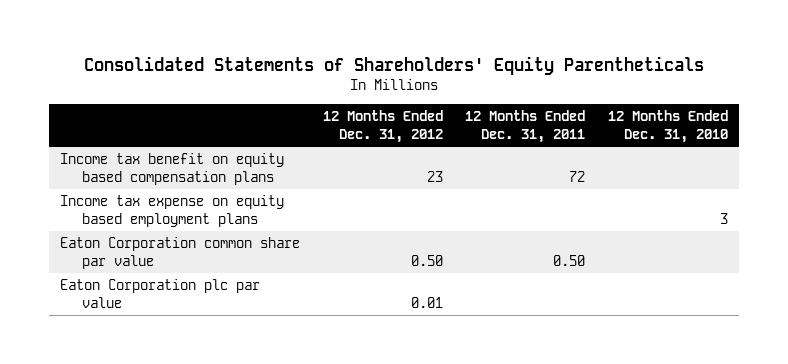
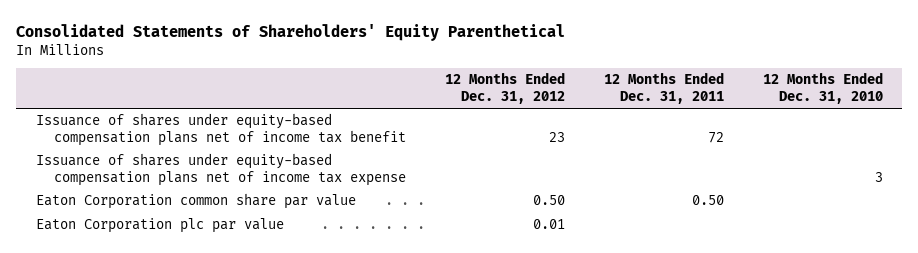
- Consolidated Statements of Shareholders' Equity Parentheticals
+ Consolidated Statements of Shareholders' Equity Parenthetical
- Income tax benefit on equity based compensation plans | 23 | 72 |
- Income tax expense on equity based employment plans | | | 3
+ Issuance of shares under equity-based compensation plans net of income tax benefit | 23 | 72 |
+ Issuance of shares under equity-based compensation plans net of income tax expense | | | 3

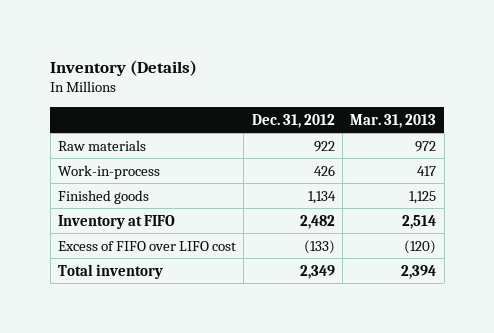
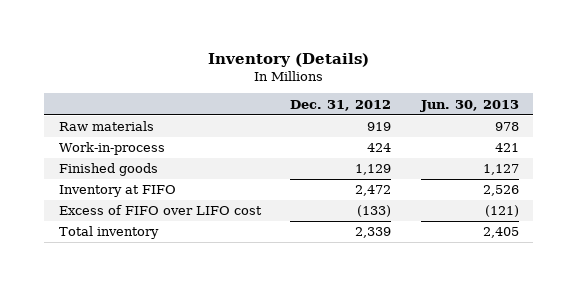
- | Dec. 31, 2012 | Mar. 31, 2013
+ | Dec. 31, 2012 | Jun. 30, 2013
- Raw materials | 922 | 972
- Work-in-process | 426 | 417
- Finished goods | 1,134 | 1,125
- Inventory at FIFO | 2,482 | 2,514
+ Raw materials | 919 | 978
+ Work-in-process | 424 | 421
+ Finished goods | 1,129 | 1,127
+ Inventory at FIFO | 2,472 | 2,526
- Total inventory | 2,349 | 2,394
+ Total inventory | 2,339 | 2,405

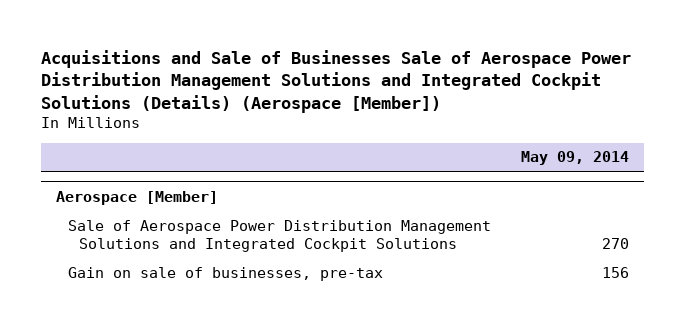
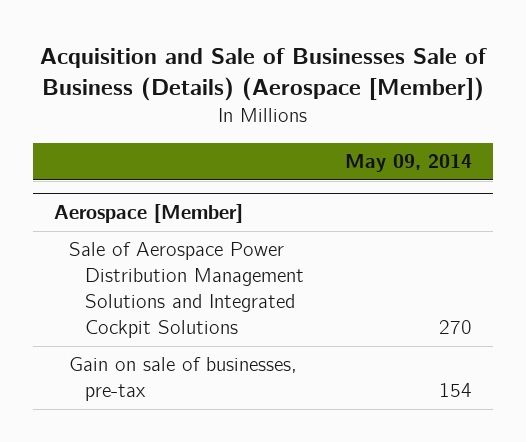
- Acquisitions and Sale of Businesses Sale of Aerospace Power Distribution Management Solutions and Integrated Cockpit Solutions (Details) (Aerospace [Member])
+ Acquisition and Sale of Businesses Sale of Business (Details) (Aerospace [Member])
@ Aerospace [Member]
- Gain on sale of businesses, pre-tax | 156
+ Gain on sale of businesses, pre-tax | 154

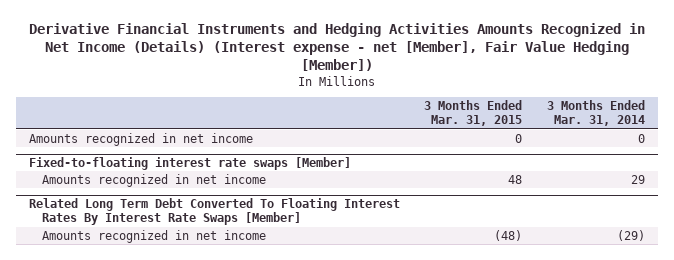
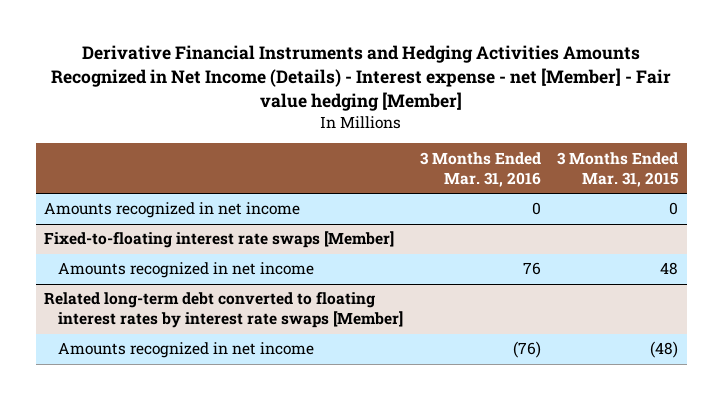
- Derivative Financial Instruments and Hedging Activities Amounts Recognized in Net Income (Details) (Interest expense - net [Member], Fair Value Hedging [Member])
+ Derivative Financial Instruments and Hedging Activities Amounts Recognized in Net Income (Details) - Interest expense - net [Member] - Fair value hedging [Member]
- | 3 Months Ended Mar. 31, 2015 | 3 Months Ended Mar. 31, 2014
+ | 3 Months Ended Mar. 31, 2016 | 3 Months Ended Mar. 31, 2015
- Related Long Term Debt Converted To Floating Interest Rates By Interest Rate Swaps [Member]
+ Related long-term debt converted to floating interest rates by interest rate swaps [Member]

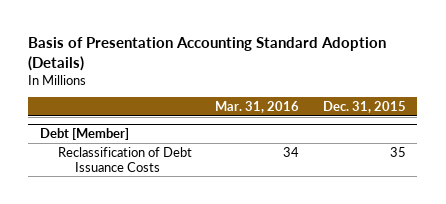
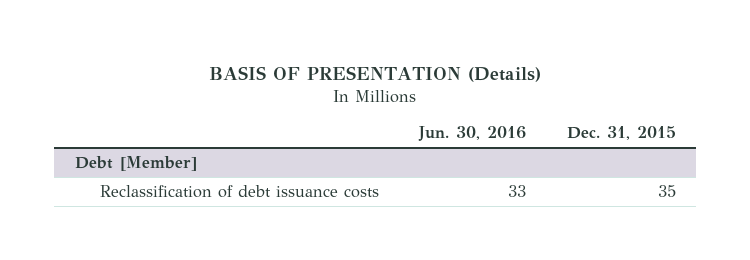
- Basis of Presentation Accounting Standard Adoption (Details)
+ BASIS OF PRESENTATION (Details)
- | Mar. 31, 2016 | Dec. 31, 2015
+ | Jun. 30, 2016 | Dec. 31, 2015
@ Debt [Member]
- Reclassification of Debt Issuance Costs | 34 | 35
+ Reclassification of debt issuance costs | 33 | 35

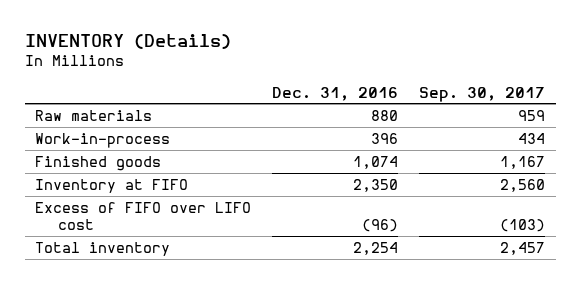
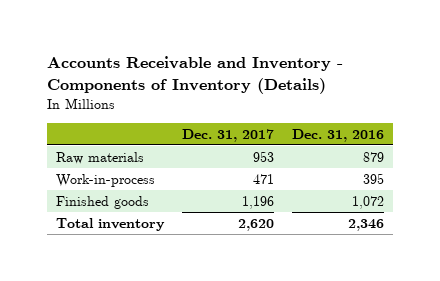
- INVENTORY (Details)
+ Accounts Receivable and Inventory - Components of Inventory (Details)
- | Dec. 31, 2016 | Sep. 30, 2017
+ | Dec. 31, 2017 | Dec. 31, 2016
- Raw materials | 880 | 959
- Work-in-process | 396 | 434
- Finished goods | 1,074 | 1,167
- Inventory at FIFO | 2,350 | 2,560
- Excess of FIFO over LIFO cost | (96) | (103)
- Total inventory | 2,254 | 2,457
+ Raw materials | 953 | 879
+ Work-in-process | 471 | 395
+ Finished goods | 1,196 | 1,072
+ Total inventory | 2,620 | 2,346

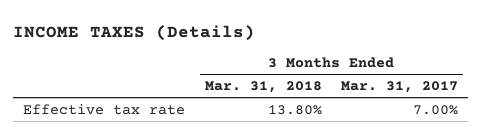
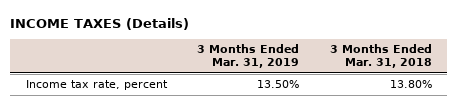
- | 3 Months Ended Mar. 31, 2018 | 3 Months Ended Mar. 31, 2017
+ | 3 Months Ended Mar. 31, 2019 | 3 Months Ended Mar. 31, 2018
- Effective tax rate | 13.80% | 7.00%
+ Income tax rate, percent | 13.50% | 13.80%

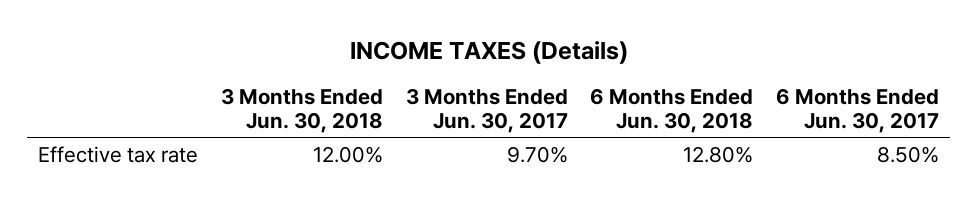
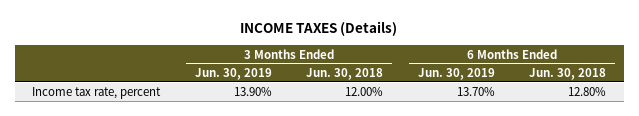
- | 3 Months Ended Jun. 30, 2018 | 3 Months Ended Jun. 30, 2017 | 6 Months Ended Jun. 30, 2018 | 6 Months Ended Jun. 30, 2017
+ | 3 Months Ended Jun. 30, 2019 | 3 Months Ended Jun. 30, 2018 | 6 Months Ended Jun. 30, 2019 | 6 Months Ended Jun. 30, 2018
- Effective tax rate | 12.00% | 9.70% | 12.80% | 8.50%
+ Income tax rate, percent | 13.90% | 12.00% | 13.70% | 12.80%

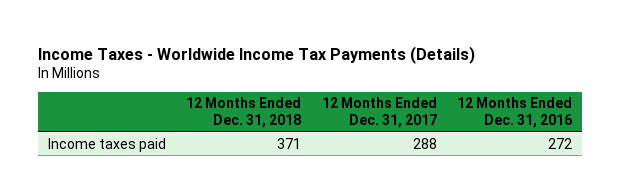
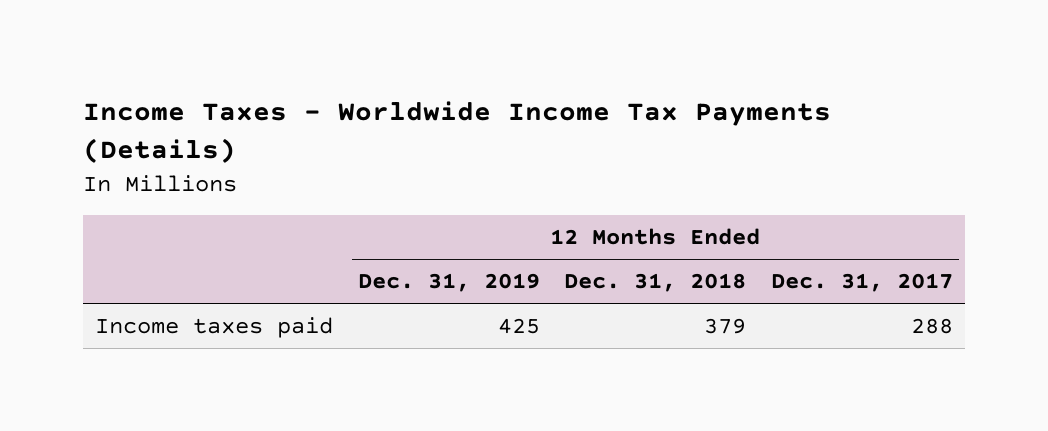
- | 12 Months Ended Dec. 31, 2018 | 12 Months Ended Dec. 31, 2017 | 12 Months Ended Dec. 31, 2016
+ | 12 Months Ended Dec. 31, 2019 | 12 Months Ended Dec. 31, 2018 | 12 Months Ended Dec. 31, 2017
- Income taxes paid | 371 | 288 | 272
+ Income taxes paid | 425 | 379 | 288

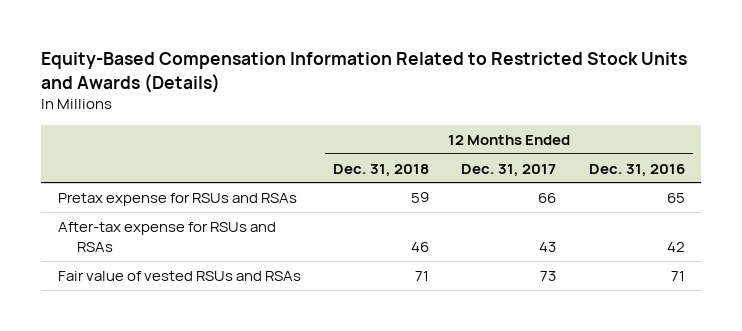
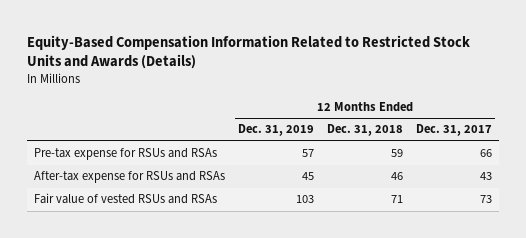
- | 12 Months Ended Dec. 31, 2018 | 12 Months Ended Dec. 31, 2017 | 12 Months Ended Dec. 31, 2016
+ | 12 Months Ended Dec. 31, 2019 | 12 Months Ended Dec. 31, 2018 | 12 Months Ended Dec. 31, 2017
- Pretax expense for RSUs and RSAs | 59 | 66 | 65
+ Pre-tax expense for RSUs and RSAs | 57 | 59 | 66

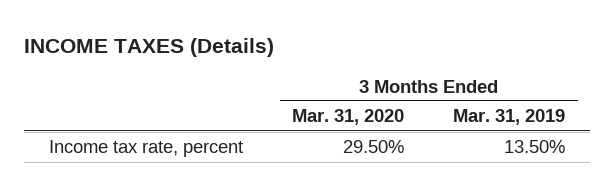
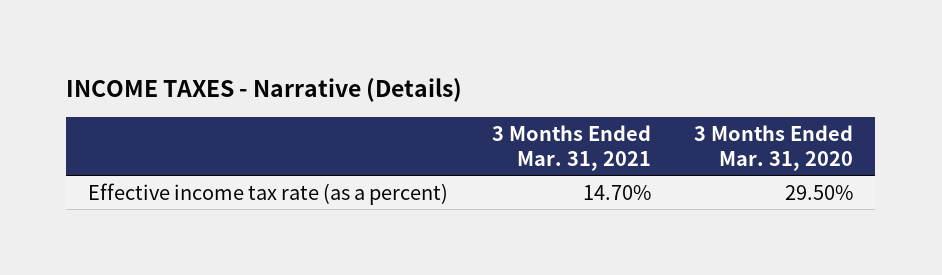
- INCOME TAXES (Details)
+ INCOME TAXES - Narrative (Details)
- | 3 Months Ended Mar. 31, 2020 | 3 Months Ended Mar. 31, 2019
+ | 3 Months Ended Mar. 31, 2021 | 3 Months Ended Mar. 31, 2020
- Income tax rate, percent | 29.50% | 13.50%
+ Effective income tax rate (as a percent) | 14.70% | 29.50%

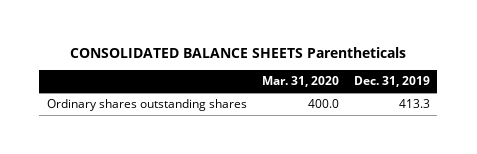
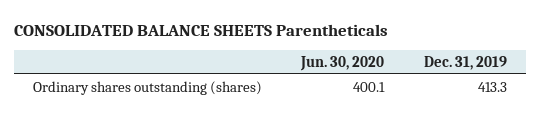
- | Mar. 31, 2020 | Dec. 31, 2019
+ | Jun. 30, 2020 | Dec. 31, 2019
- Ordinary shares outstanding shares | 400.0 | 413.3
+ Ordinary shares outstanding (shares) | 400.1 | 413.3

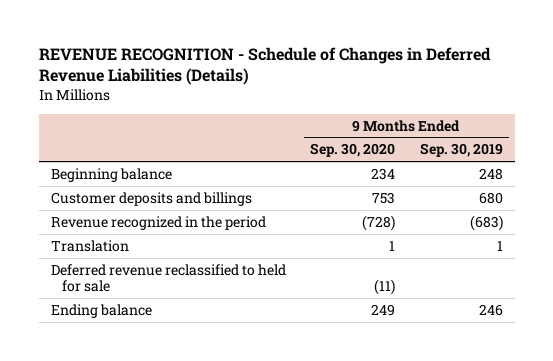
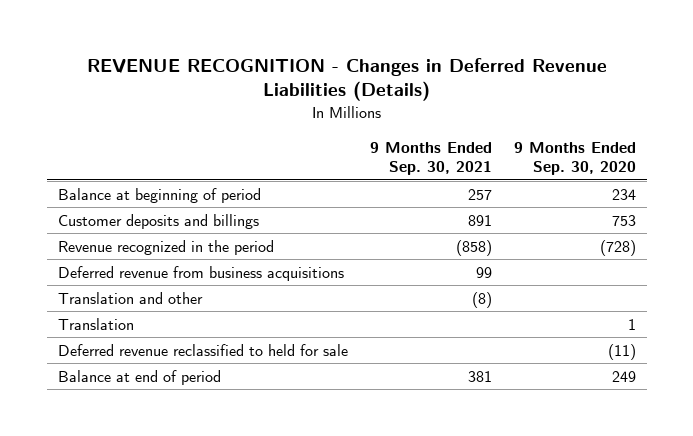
- REVENUE RECOGNITION - Schedule of Changes in Deferred Revenue Liabilities (Details)
+ REVENUE RECOGNITION - Changes in Deferred Revenue Liabilities (Details)
- | 9 Months Ended Sep. 30, 2020 | 9 Months Ended Sep. 30, 2019
+ | 9 Months Ended Sep. 30, 2021 | 9 Months Ended Sep. 30, 2020
- Beginning balance | 234 | 248
+ Balance at beginning of period | 257 | 234
+ Deferred revenue from business acquisitions | 99 |
+ Translation and other | (8) |
- Ending balance | 249 | 246
+ Balance at end of period | 381 | 249

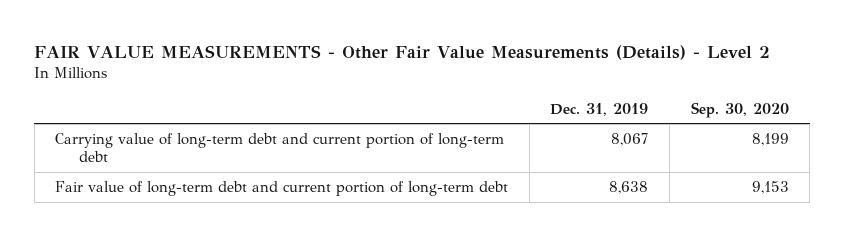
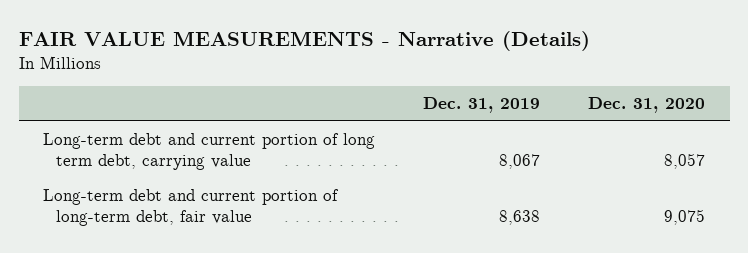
- FAIR VALUE MEASUREMENTS - Other Fair Value Measurements (Details) - Level 2
+ FAIR VALUE MEASUREMENTS - Narrative (Details)
- | Dec. 31, 2019 | Sep. 30, 2020
+ | Dec. 31, 2019 | Dec. 31, 2020
- Carrying value of long-term debt and current portion of long-term debt | 8,067 | 8,199
- Fair value of long-term debt and current portion of long-term debt | 8,638 | 9,153
+ Long-term debt and current portion of long term debt, carrying value | 8,067 | 8,057
+ Long-term debt and current portion of long-term debt, fair value | 8,638 | 9,075

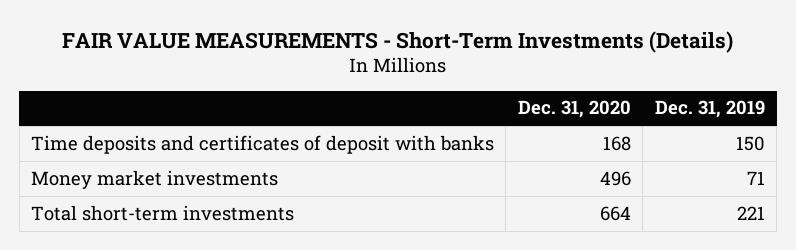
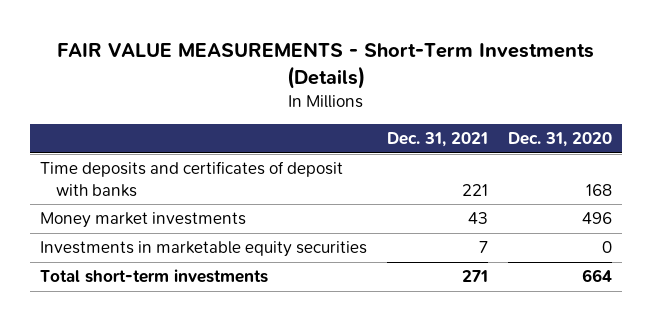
- | Dec. 31, 2020 | Dec. 31, 2019
+ | Dec. 31, 2021 | Dec. 31, 2020
+ Investments in marketable equity securities | 7 | 0

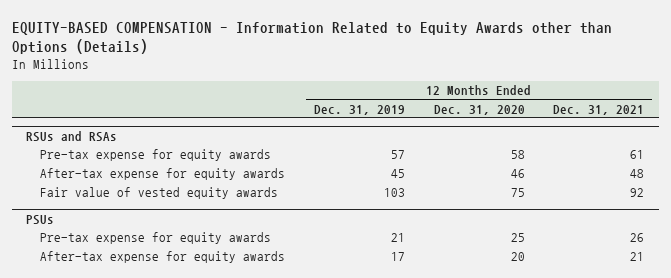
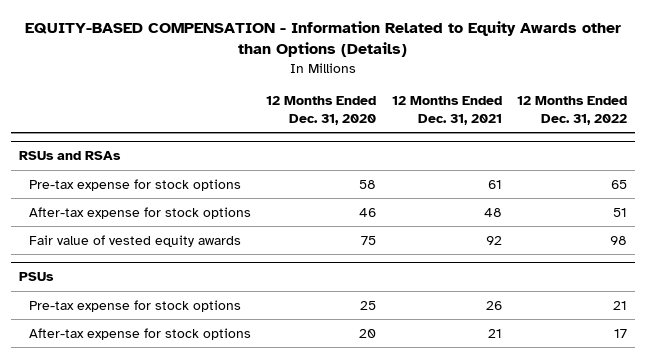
- | 12 Months Ended Dec. 31, 2019 | 12 Months Ended Dec. 31, 2020 | 12 Months Ended Dec. 31, 2021
+ | 12 Months Ended Dec. 31, 2020 | 12 Months Ended Dec. 31, 2021 | 12 Months Ended Dec. 31, 2022
@ RSUs and RSAs
- Pre-tax expense for equity awards | 57 | 58 | 61
- After-tax expense for equity awards | 45 | 46 | 48
+ Pre-tax expense for stock options | 58 | 61 | 65
+ After-tax expense for stock options | 46 | 48 | 51
@ PSUs
- Pre-tax expense for equity awards | 21 | 25 | 26
- After-tax expense for equity awards | 17 | 20 | 21
+ Pre-tax expense for stock options | 25 | 26 | 21
+ After-tax expense for stock options | 20 | 21 | 17

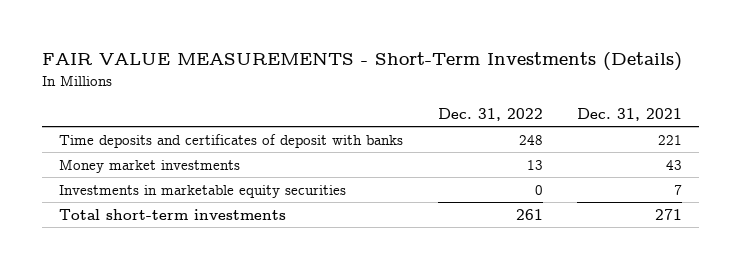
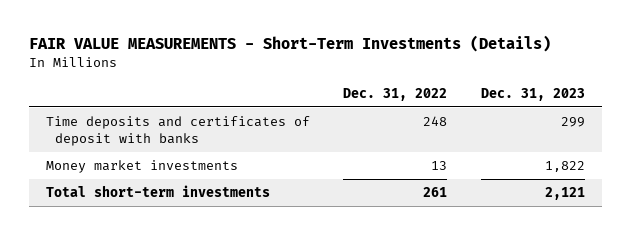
- | Dec. 31, 2022 | Dec. 31, 2021
+ | Dec. 31, 2022 | Dec. 31, 2023
- Investments in marketable equity securities | 0 | 7

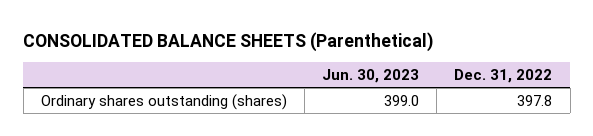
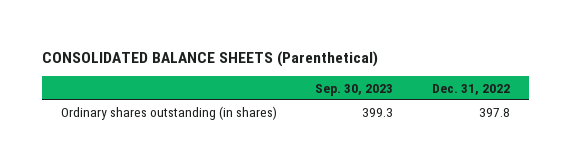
- | Jun. 30, 2023 | Dec. 31, 2022
+ | Sep. 30, 2023 | Dec. 31, 2022
- Ordinary shares outstanding (shares) | 399.0 | 397.8
+ Ordinary shares outstanding (in shares) | 399.3 | 397.8

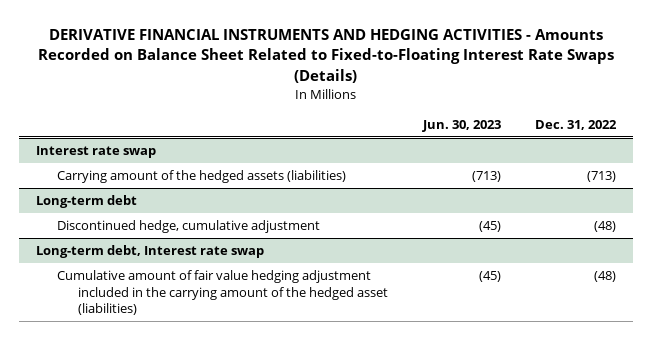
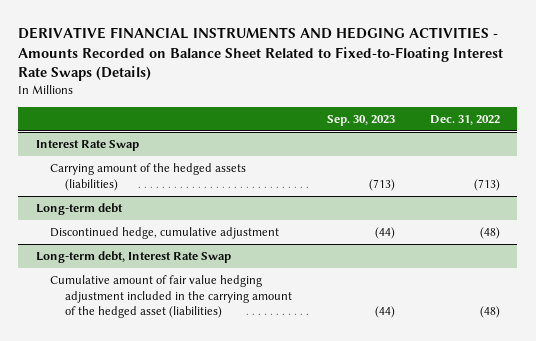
- | Jun. 30, 2023 | Dec. 31, 2022
+ | Sep. 30, 2023 | Dec. 31, 2022
- Interest rate swap
+ Interest Rate Swap
- Long-term debt, Interest rate swap
+ Long-term debt, Interest Rate Swap

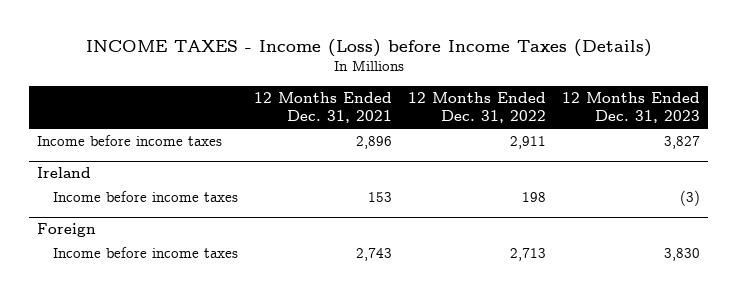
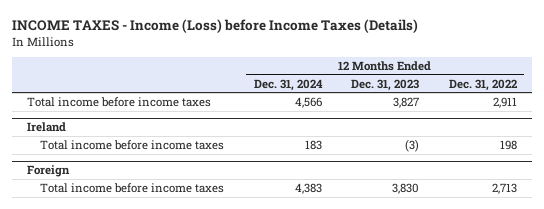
- | 12 Months Ended Dec. 31, 2021 | 12 Months Ended Dec. 31, 2022 | 12 Months Ended Dec. 31, 2023
+ | 12 Months Ended Dec. 31, 2024 | 12 Months Ended Dec. 31, 2023 | 12 Months Ended Dec. 31, 2022
- Income before income taxes | 2,896 | 2,911 | 3,827
+ Total income before income taxes | 4,566 | 3,827 | 2,911
@ Ireland
- Income before income taxes | 153 | 198 | (3)
+ Total income before income taxes | 183 | (3) | 198
@ Foreign
- Income before income taxes | 2,743 | 2,713 | 3,830
+ Total income before income taxes | 4,383 | 3,830 | 2,713

